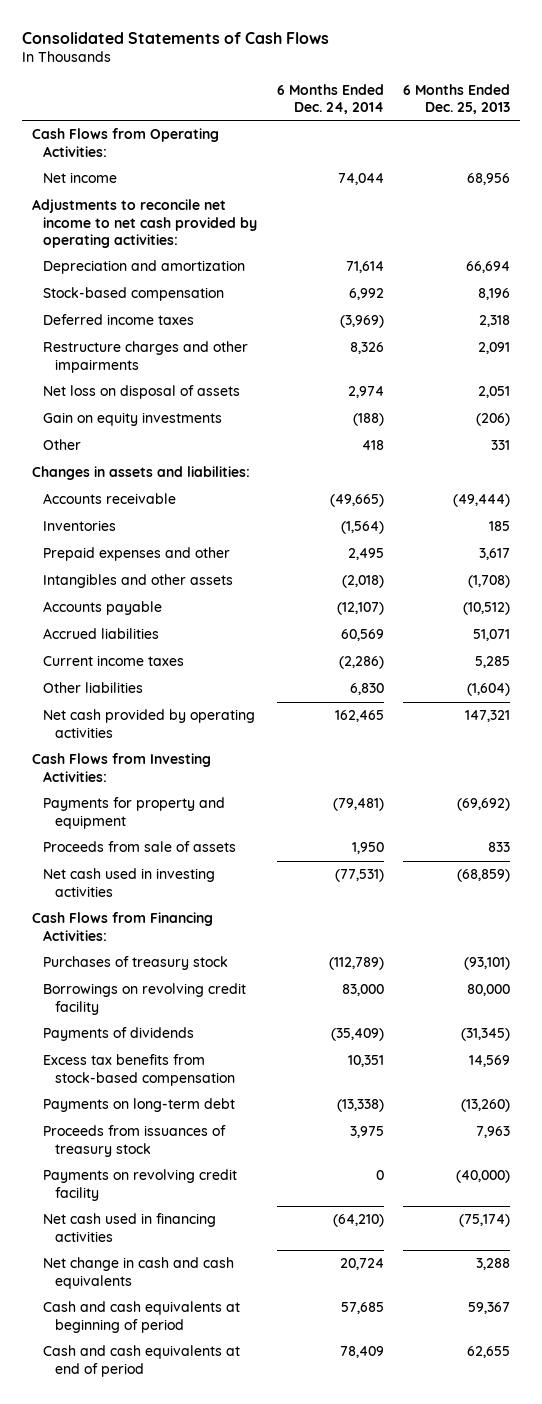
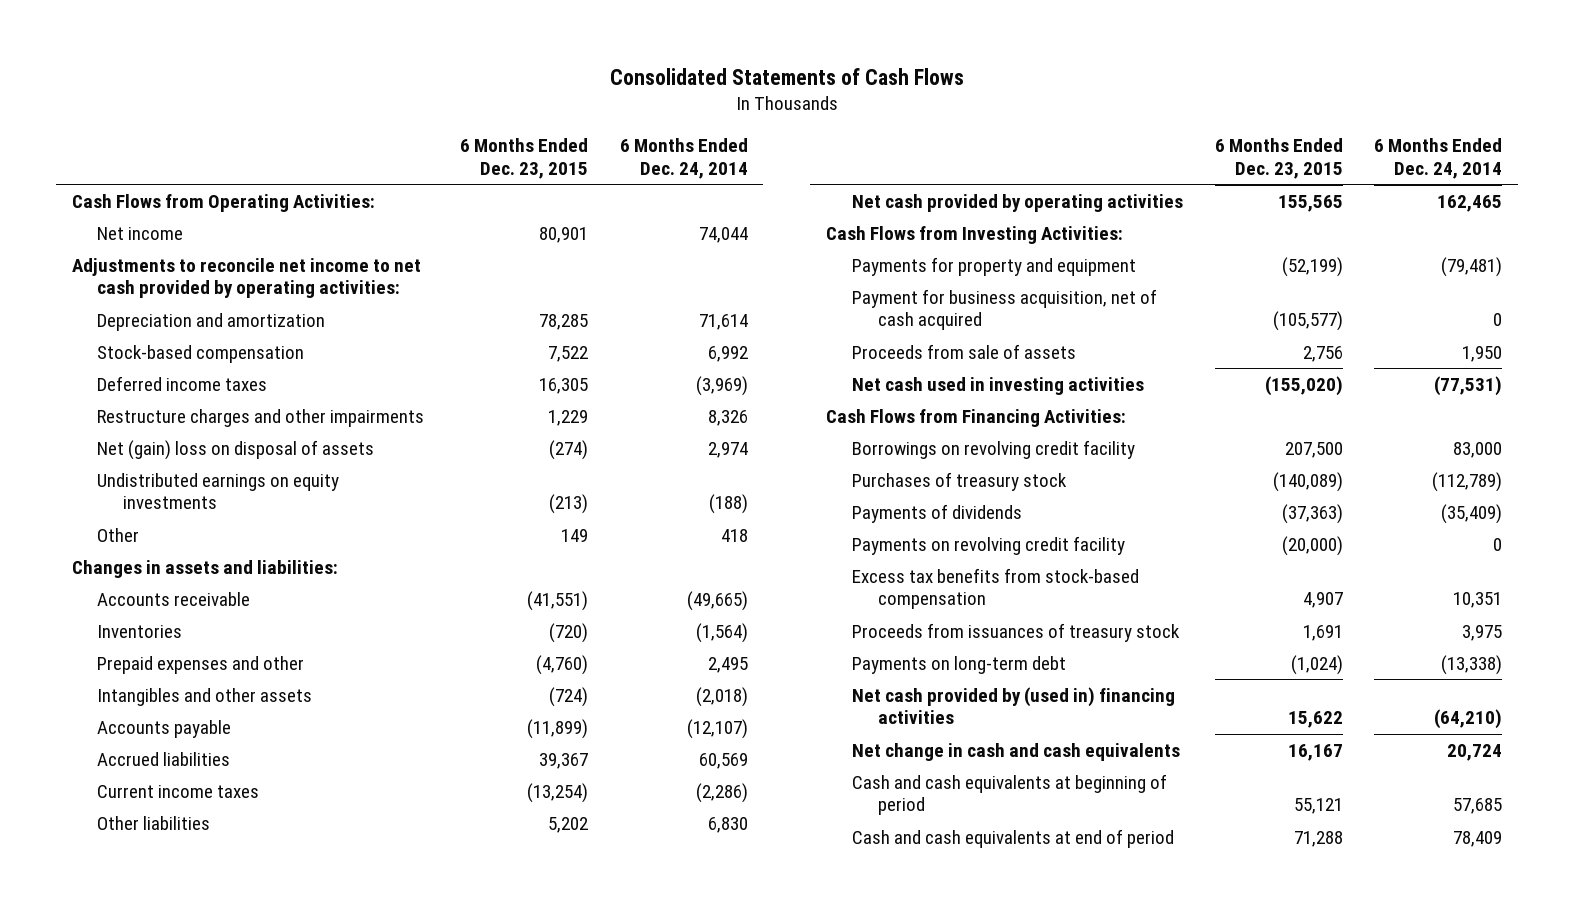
- | 6 Months Ended Dec. 24, 2014 | 6 Months Ended Dec. 25, 2013
+ | 6 Months Ended Dec. 23, 2015 | 6 Months Ended Dec. 24, 2014
- Net loss on disposal of assets | 2,974 | 2,051
- Gain on equity investments | (188) | (206)
+ Net (gain) loss on disposal of assets | (274) | 2,974
+ Undistributed earnings on equity investments | (213) | (188)
+ Payment for business acquisition, net of cash acquired | (105,577) | 0
moved down: Purchases of treasury stock | (140,089) | (112,789)
moved up: Payments on revolving credit facility | (20,000) | 0
- Net cash used in financing activities | (64,210) | (75,174)
moved down: Payments on long-term debt | (1,024) | (13,338)
+ Net cash provided by (used in) financing activities | 15,622 | (64,210)

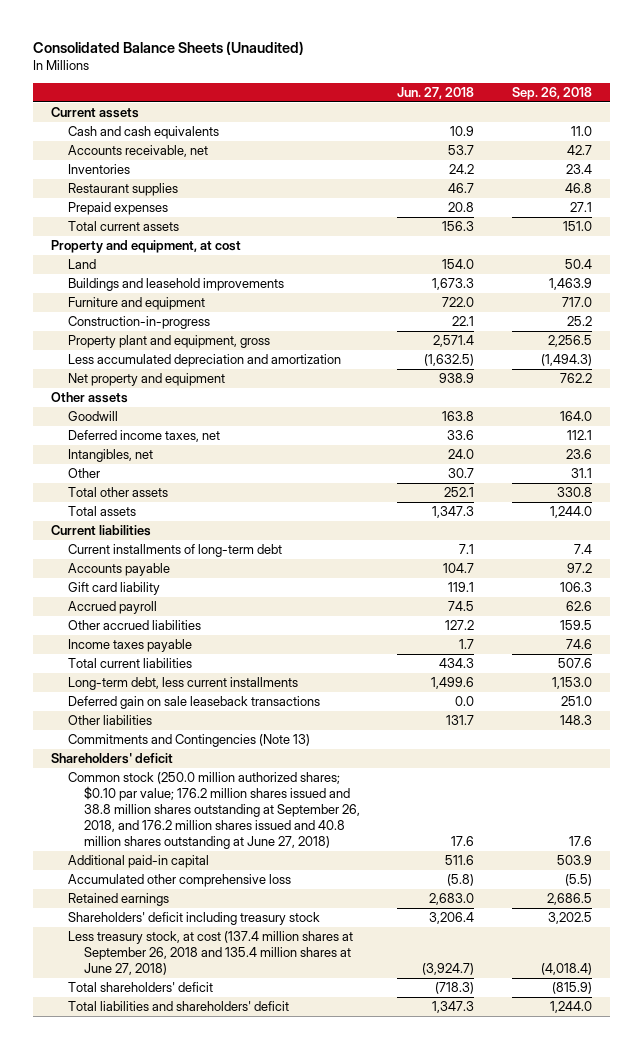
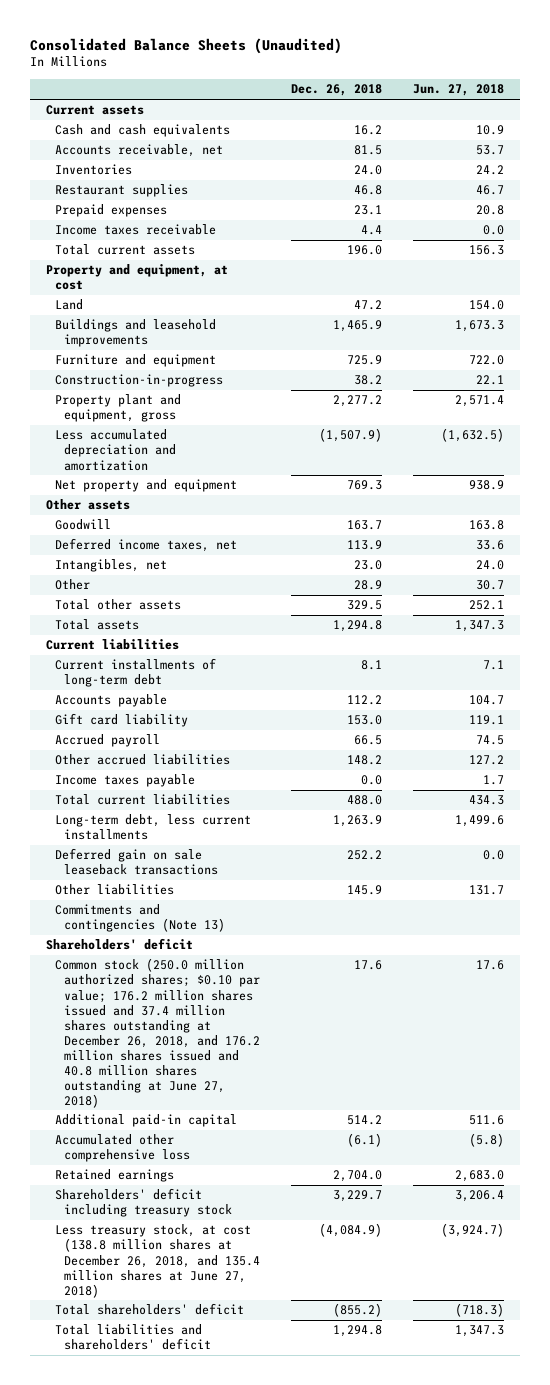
- | Jun. 27, 2018 | Sep. 26, 2018
+ | Dec. 26, 2018 | Jun. 27, 2018
+ Income taxes receivable | 4.4 | 0.0
- Commitments and Contingencies (Note 13)
+ Commitments and contingencies (Note 13)
- Common stock (250.0 million authorized shares; $0.10 par value; 176.2 million shares issued and 38.8 million shares outstanding at September 26, 2018, and 176.2 million shares issued and 40.8 million shares outstanding at June 27, 2018) | 17.6 | 17.6
+ Common stock (250.0 million authorized shares; $0.10 par value; 176.2 million shares issued and 37.4 million shares outstanding at December 26, 2018, and 176.2 million shares issued and 40.8 million shares outstanding at June 27, 2018) | 17.6 | 17.6
- Less treasury stock, at cost (137.4 million shares at September 26, 2018 and 135.4 million shares at June 27, 2018) | (3,924.7) | (4,018.4)
+ Less treasury stock, at cost (138.8 million shares at December 26, 2018, and 135.4 million shares at June 27, 2018) | (4,084.9) | (3,924.7)

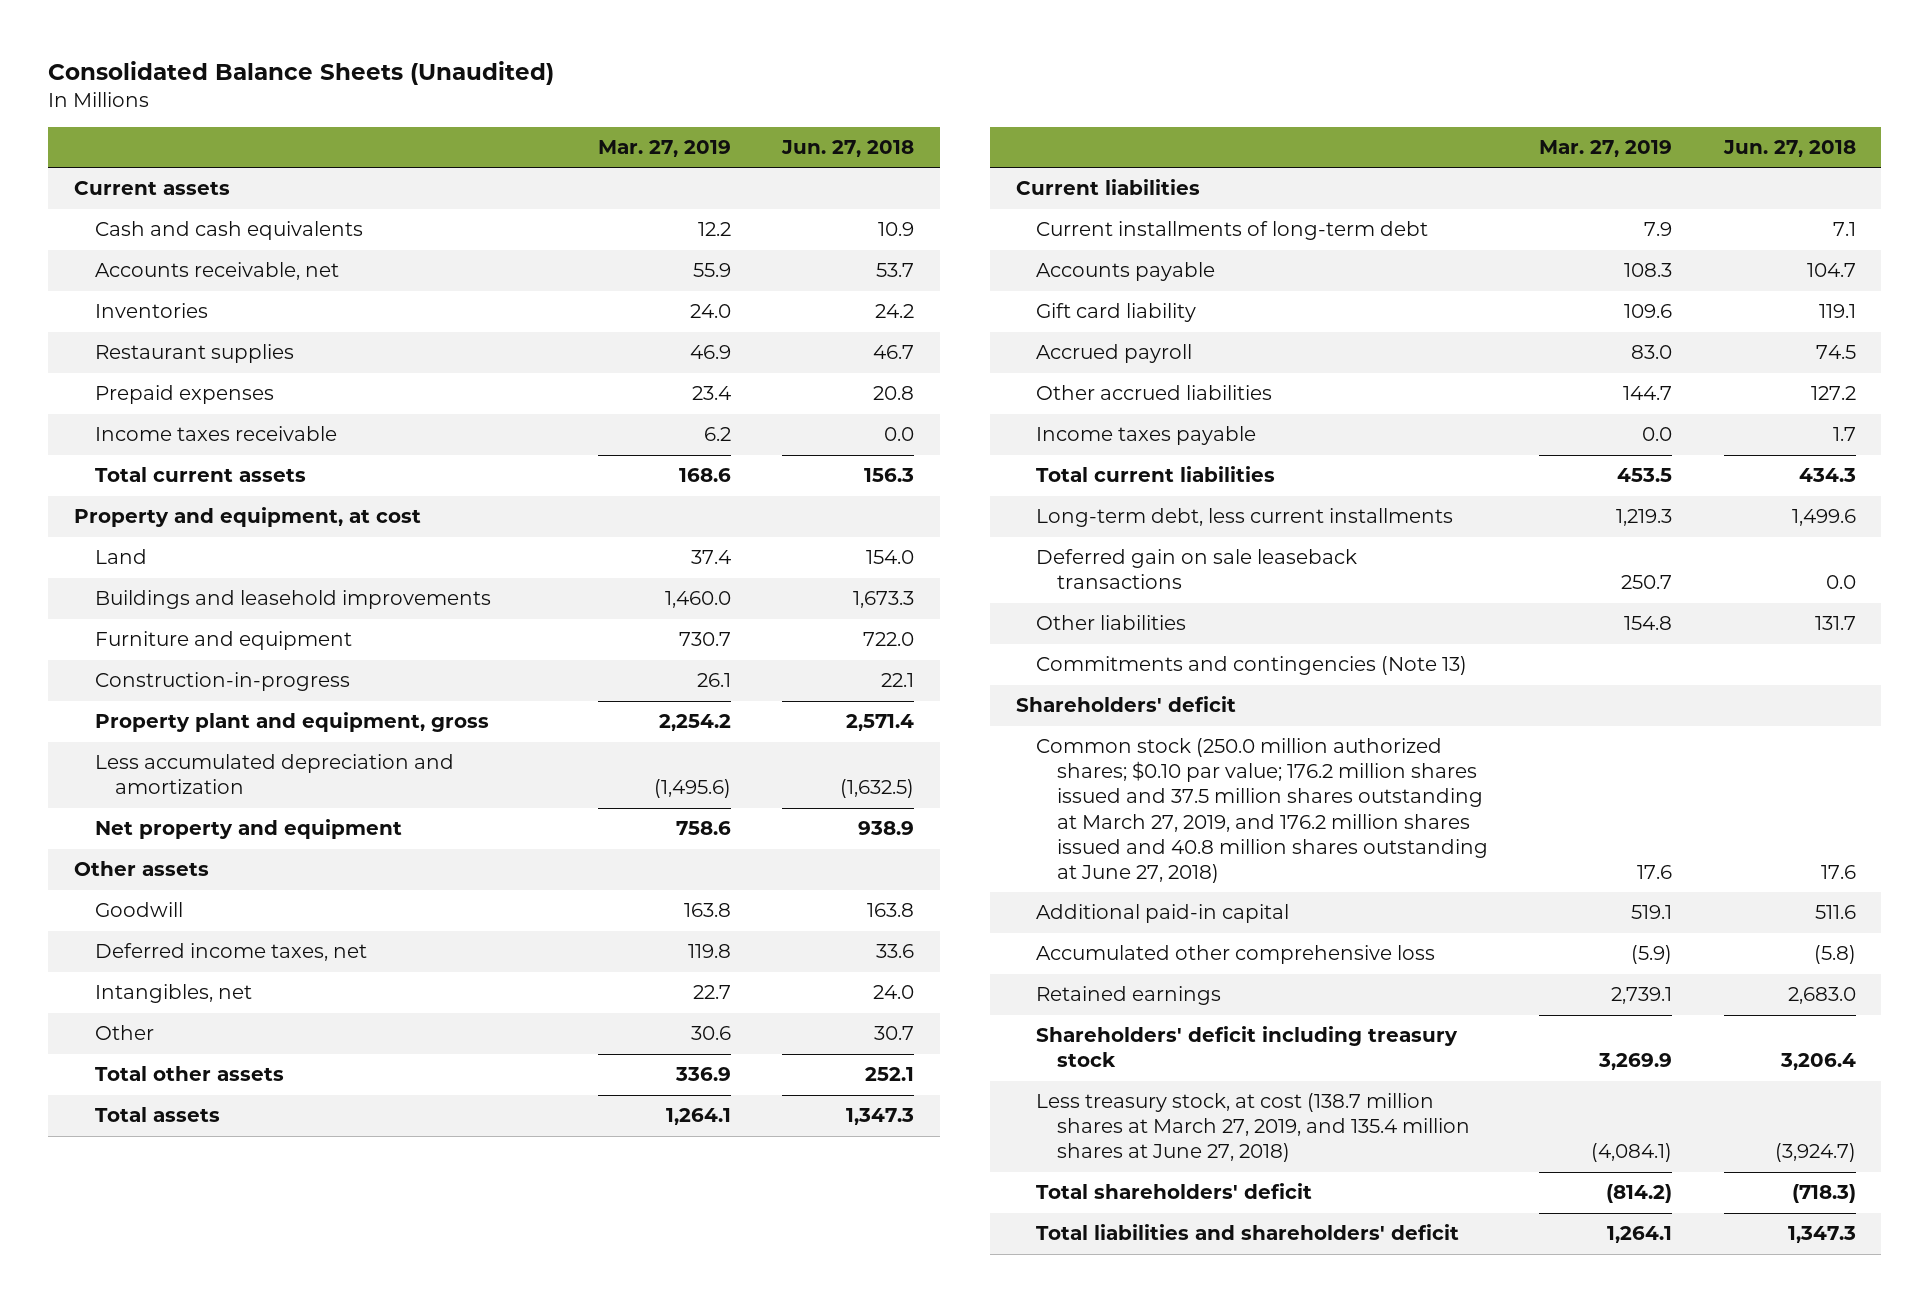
- | Dec. 26, 2018 | Jun. 27, 2018
+ | Mar. 27, 2019 | Jun. 27, 2018
- Common stock (250.0 million authorized shares; $0.10 par value; 176.2 million shares issued and 37.4 million shares outstanding at December 26, 2018, and 176.2 million shares issued and 40.8 million shares outstanding at June 27, 2018) | 17.6 | 17.6
+ Common stock (250.0 million authorized shares; $0.10 par value; 176.2 million shares issued and 37.5 million shares outstanding at March 27, 2019, and 176.2 million shares issued and 40.8 million shares outstanding at June 27, 2018) | 17.6 | 17.6
- Less treasury stock, at cost (138.8 million shares at December 26, 2018, and 135.4 million shares at June 27, 2018) | (4,084.9) | (3,924.7)
+ Less treasury stock, at cost (138.7 million shares at March 27, 2019, and 135.4 million shares at June 27, 2018) | (4,084.1) | (3,924.7)

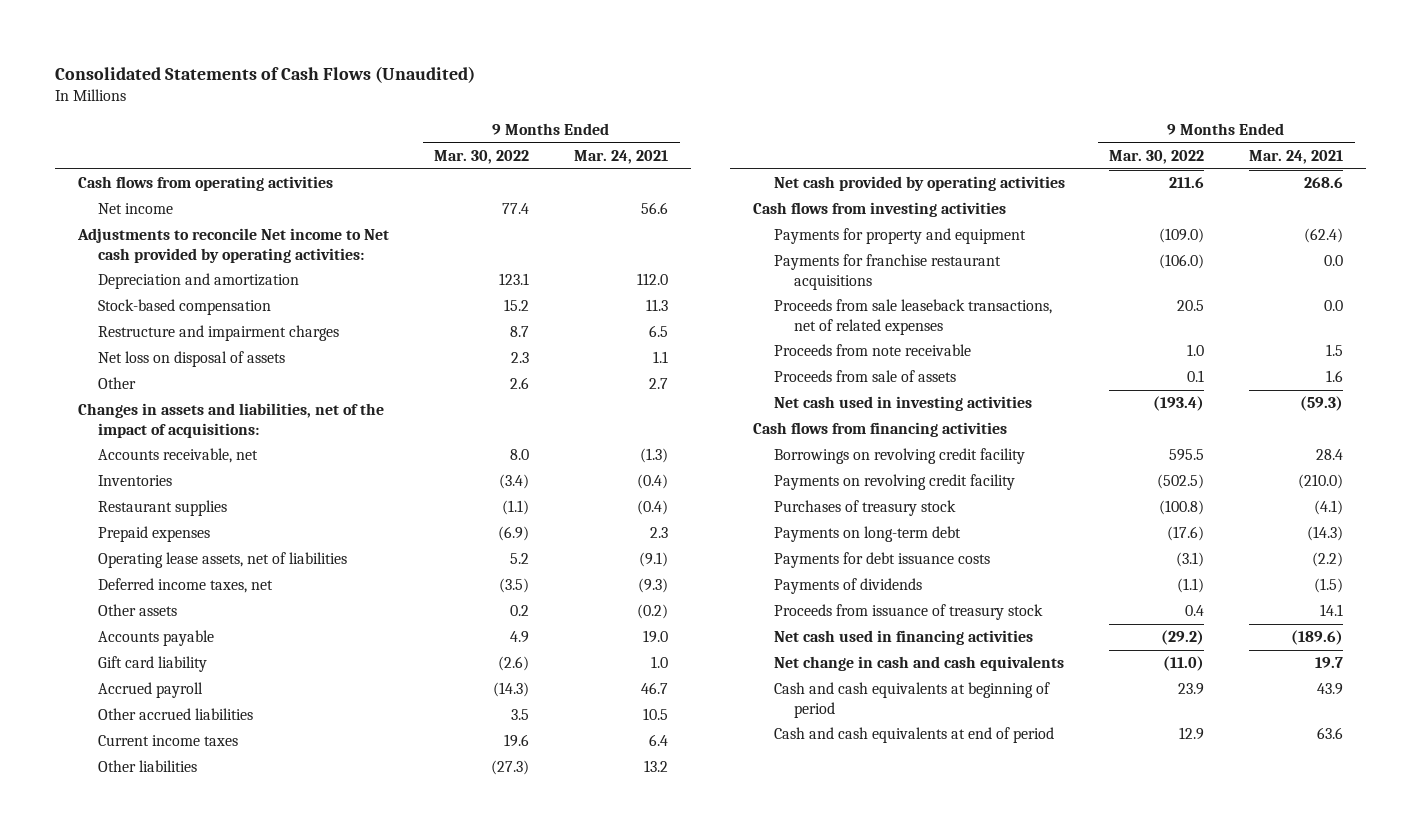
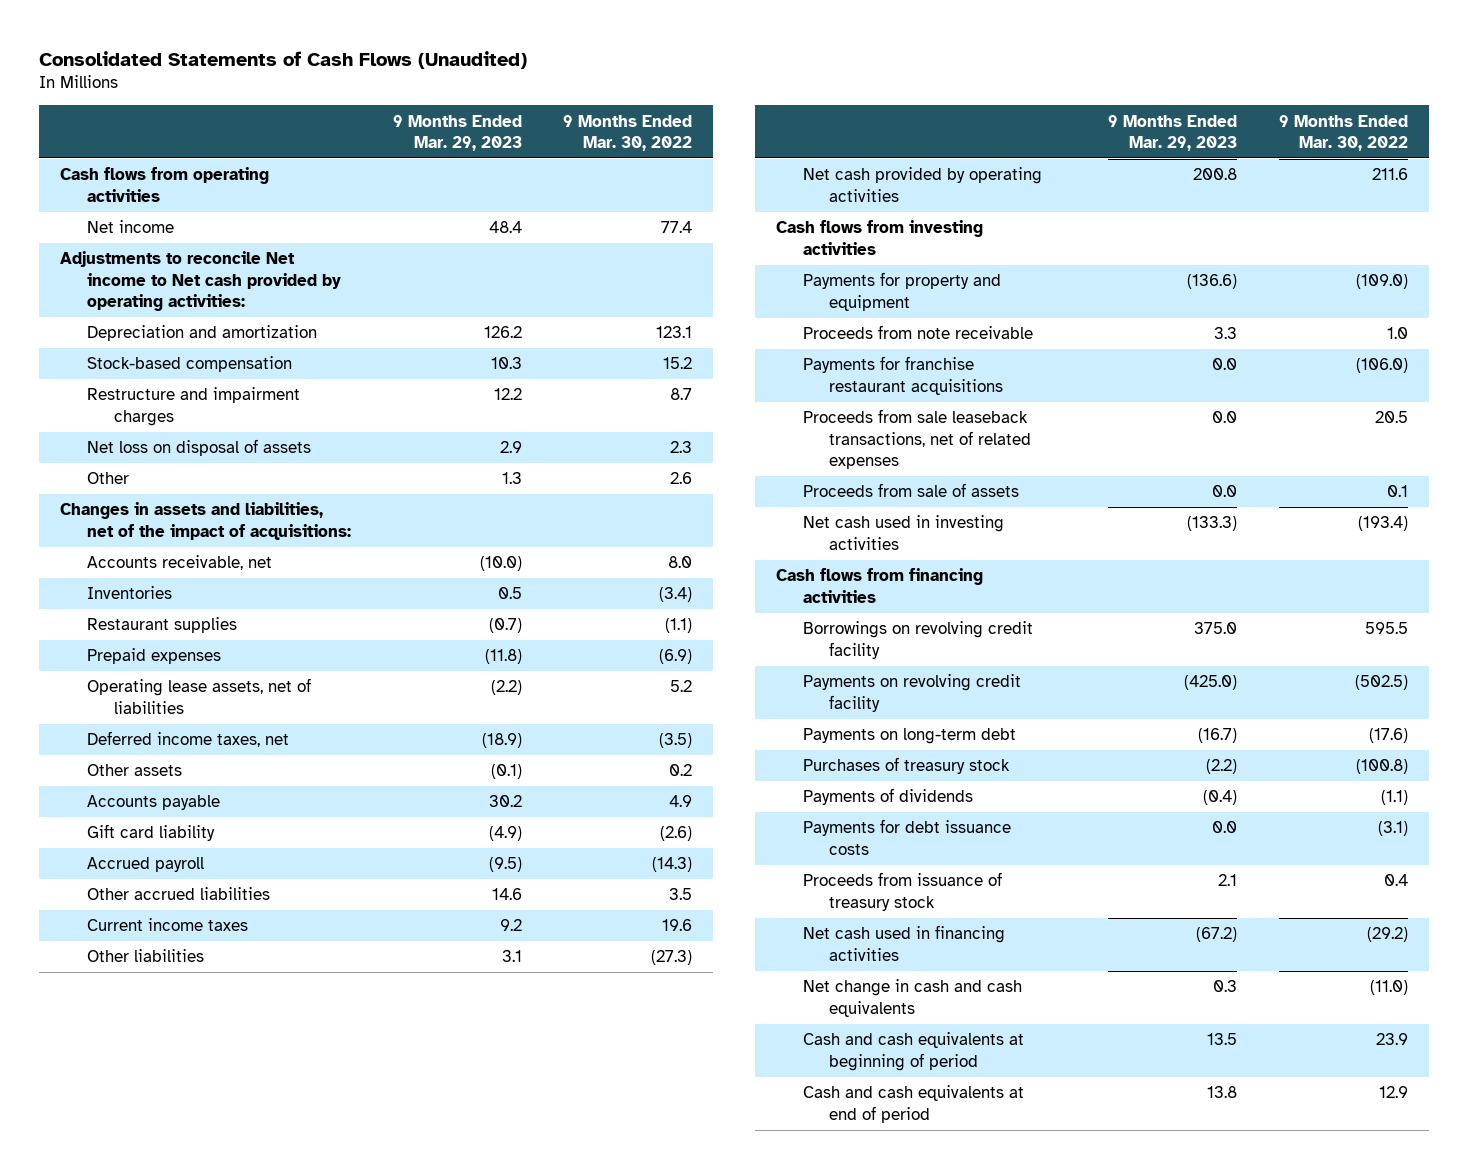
- | 9 Months Ended Mar. 30, 2022 | 9 Months Ended Mar. 24, 2021
+ | 9 Months Ended Mar. 29, 2023 | 9 Months Ended Mar. 30, 2022
moved up: Proceeds from note receivable | 3.3 | 1.0
moved down: Purchases of treasury stock | (2.2) | (100.8)
moved down: Payments for debt issuance costs | 0.0 | (3.1)

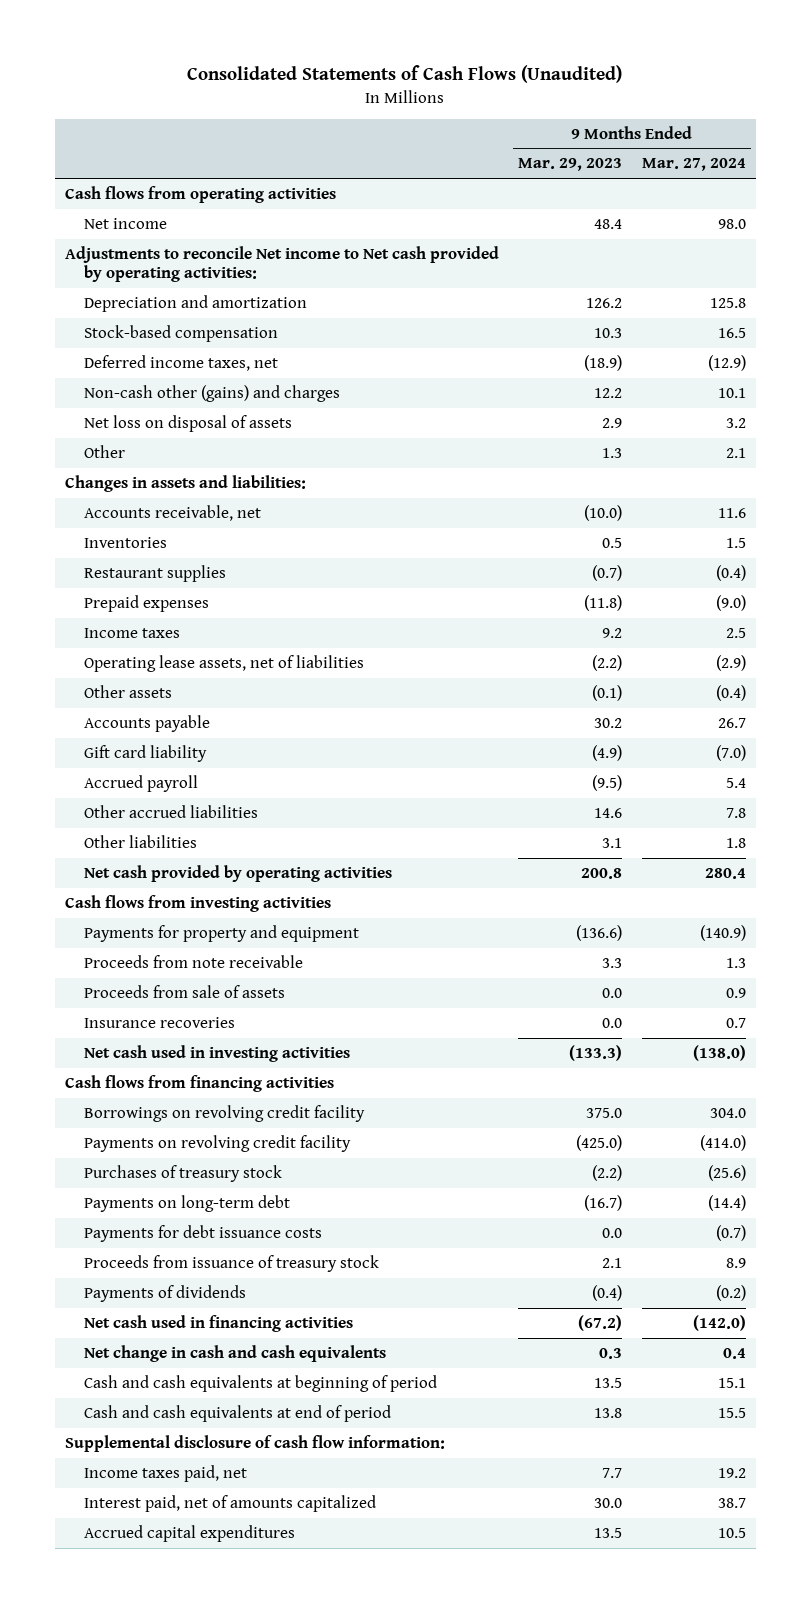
- | 9 Months Ended Mar. 29, 2023 | 9 Months Ended Mar. 30, 2022
+ | 9 Months Ended Mar. 29, 2023 | 9 Months Ended Mar. 27, 2024
- Restructure and impairment charges | 12.2 | 8.7
moved up: Deferred income taxes, net | (18.9) | (12.9)
+ Non-cash other (gains) and charges | 12.2 | 10.1
- Changes in assets and liabilities, net of the impact of acquisitions:
+ Changes in assets and liabilities:
+ Income taxes | 9.2 | 2.5
- Current income taxes | 9.2 | 19.6
- Payments for franchise restaurant acquisitions | 0.0 | (106.0)
- Proceeds from sale leaseback transactions, net of related expenses | 0.0 | 20.5
+ Insurance recoveries | 0.0 | 0.7
moved down: Payments on long-term debt | (16.7) | (14.4)
moved down: Payments of dividends | (0.4) | (0.2)
+ Supplemental disclosure of cash flow information:
+ Income taxes paid, net | 7.7 | 19.2
+ Interest paid, net of amounts capitalized | 30.0 | 38.7
+ Accrued capital expenditures | 13.5 | 10.5

